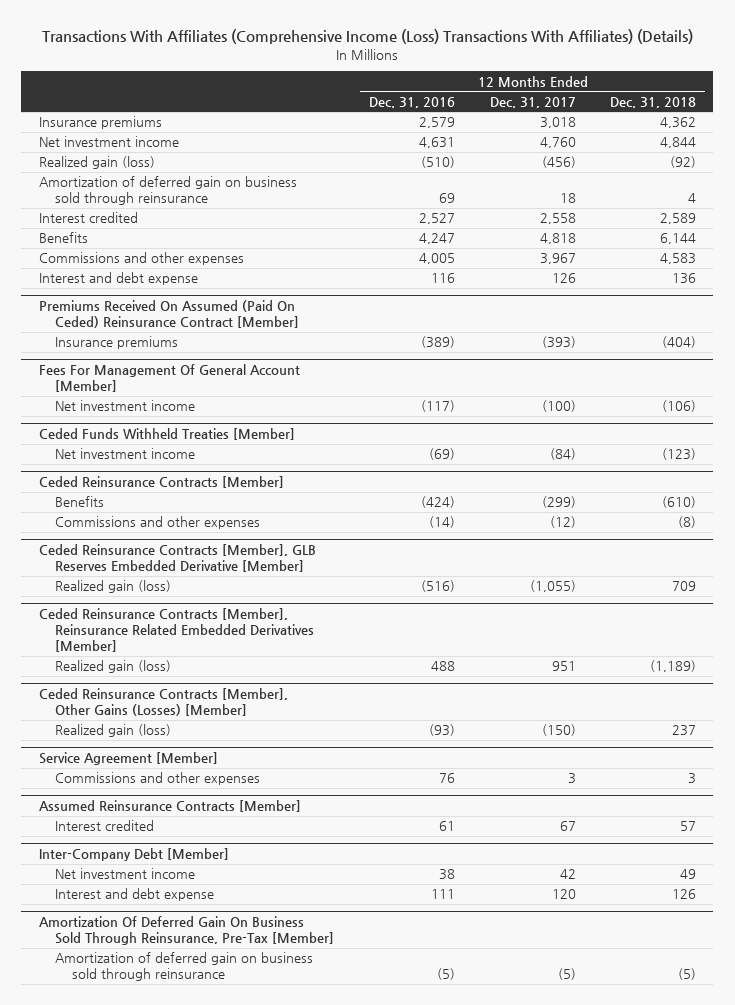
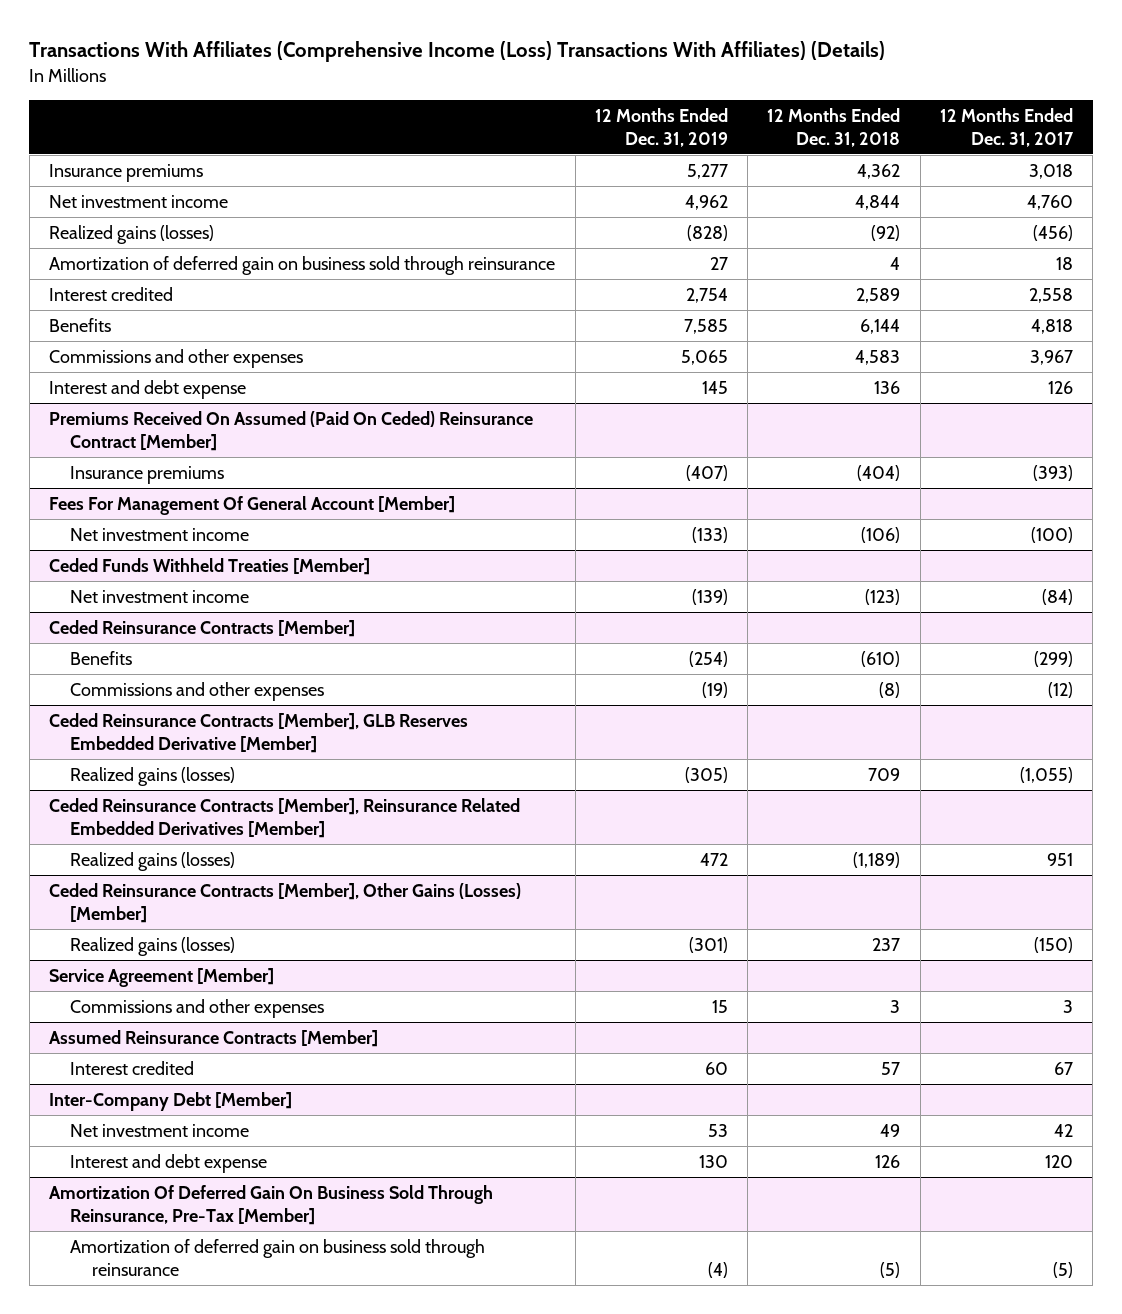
- | 12 Months Ended Dec. 31, 2016 | 12 Months Ended Dec. 31, 2017 | 12 Months Ended Dec. 31, 2018
+ | 12 Months Ended Dec. 31, 2019 | 12 Months Ended Dec. 31, 2018 | 12 Months Ended Dec. 31, 2017
- Realized gain (loss) | (510) | (456) | (92)
+ Realized gains (losses) | (828) | (92) | (456)
@ Ceded Reinsurance Contracts [Member], GLB Reserves Embedded Derivative [Member]
- Realized gain (loss) | (516) | (1,055) | 709
+ Realized gains (losses) | (305) | 709 | (1,055)
@ Ceded Reinsurance Contracts [Member], Reinsurance Related Embedded Derivatives [Member]
- Realized gain (loss) | 488 | 951 | (1,189)
+ Realized gains (losses) | 472 | (1,189) | 951
@ Ceded Reinsurance Contracts [Member], Other Gains (Losses) [Member]
- Realized gain (loss) | (93) | (150) | 237
+ Realized gains (losses) | (301) | 237 | (150)

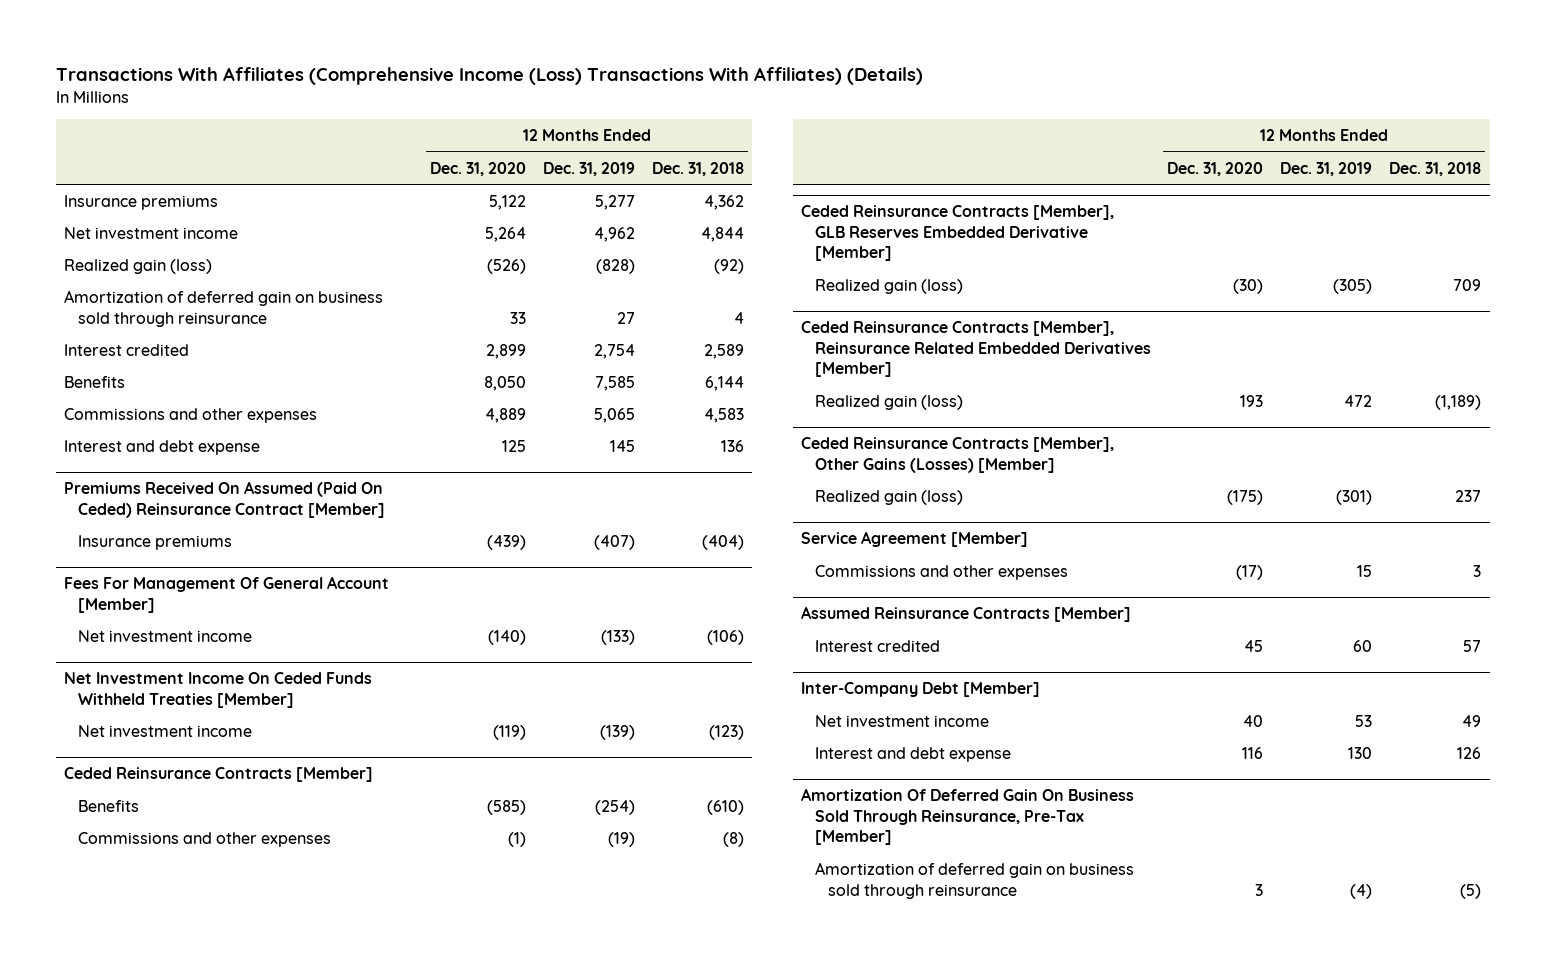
- | 12 Months Ended Dec. 31, 2019 | 12 Months Ended Dec. 31, 2018 | 12 Months Ended Dec. 31, 2017
+ | 12 Months Ended Dec. 31, 2020 | 12 Months Ended Dec. 31, 2019 | 12 Months Ended Dec. 31, 2018
- Realized gains (losses) | (828) | (92) | (456)
+ Realized gain (loss) | (526) | (828) | (92)
- Ceded Funds Withheld Treaties [Member]
+ Net Investment Income On Ceded Funds Withheld Treaties [Member]
@ Ceded Reinsurance Contracts [Member], GLB Reserves Embedded Derivative [Member]
- Realized gains (losses) | (305) | 709 | (1,055)
+ Realized gain (loss) | (30) | (305) | 709
@ Ceded Reinsurance Contracts [Member], Reinsurance Related Embedded Derivatives [Member]
- Realized gains (losses) | 472 | (1,189) | 951
+ Realized gain (loss) | 193 | 472 | (1,189)
@ Ceded Reinsurance Contracts [Member], Other Gains (Losses) [Member]
- Realized gains (losses) | (301) | 237 | (150)
+ Realized gain (loss) | (175) | (301) | 237

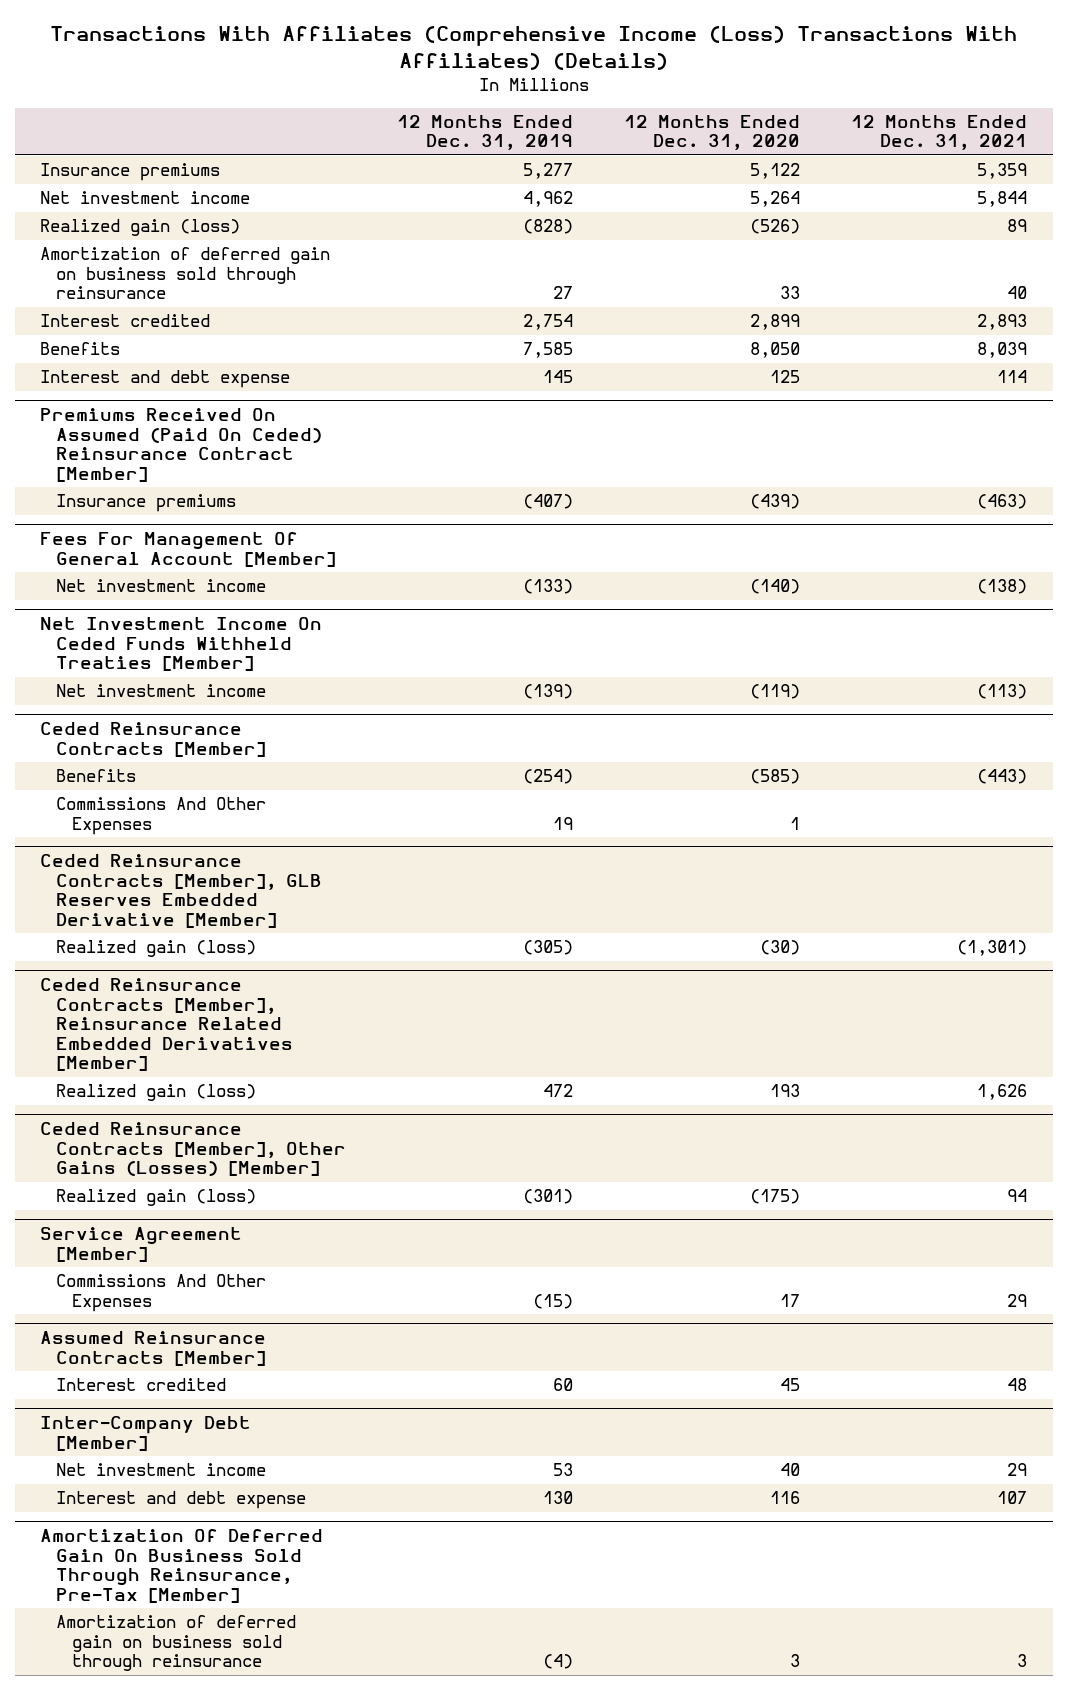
- | 12 Months Ended Dec. 31, 2020 | 12 Months Ended Dec. 31, 2019 | 12 Months Ended Dec. 31, 2018
+ | 12 Months Ended Dec. 31, 2019 | 12 Months Ended Dec. 31, 2020 | 12 Months Ended Dec. 31, 2021
- Commissions and other expenses | 4,889 | 5,065 | 4,583
@ Ceded Reinsurance Contracts [Member]
- Commissions and other expenses | (1) | (19) | (8)
+ Commissions And Other Expenses | 19 | 1 |
@ Service Agreement [Member]
- Commissions and other expenses | (17) | 15 | 3
+ Commissions And Other Expenses | (15) | 17 | 29

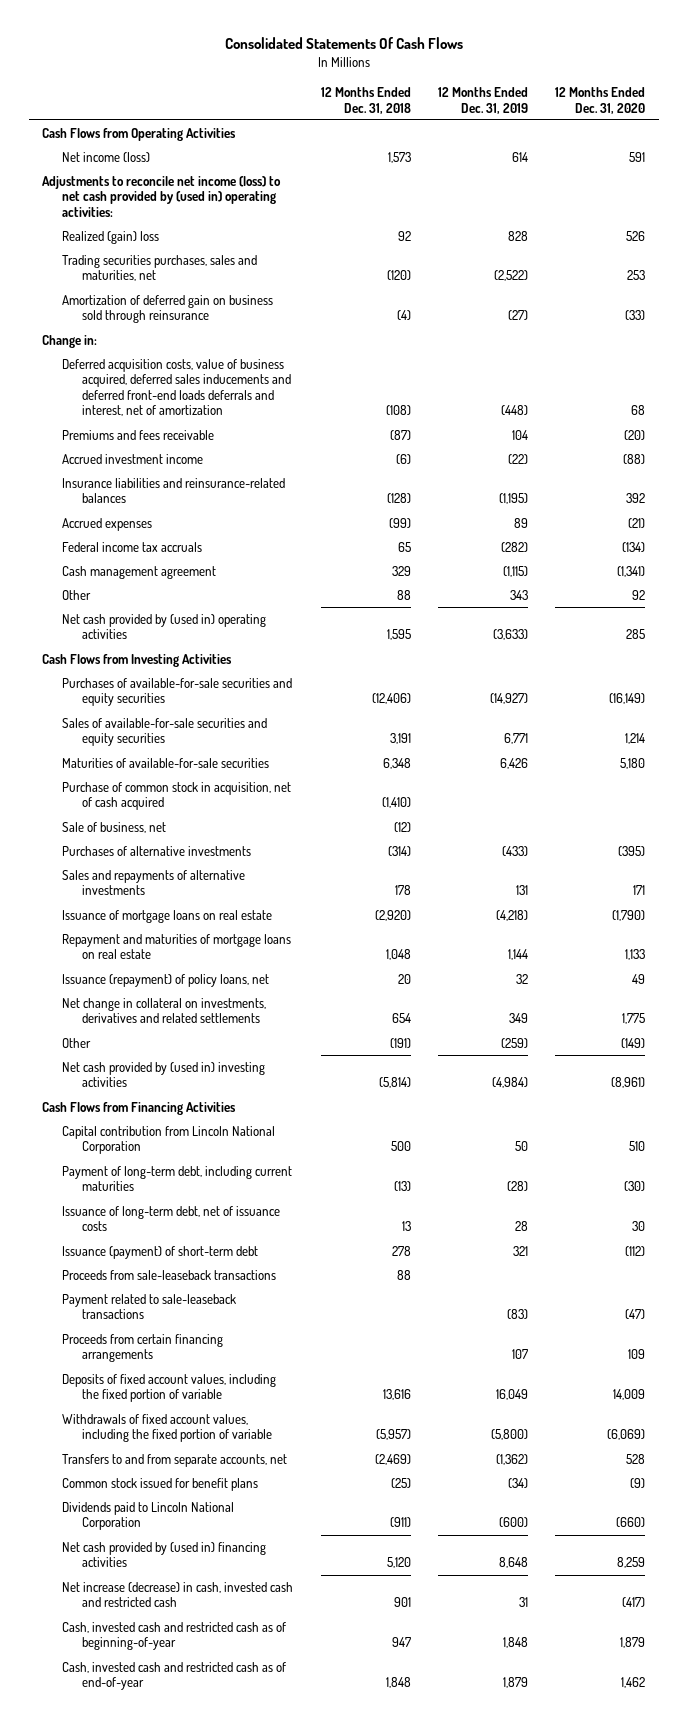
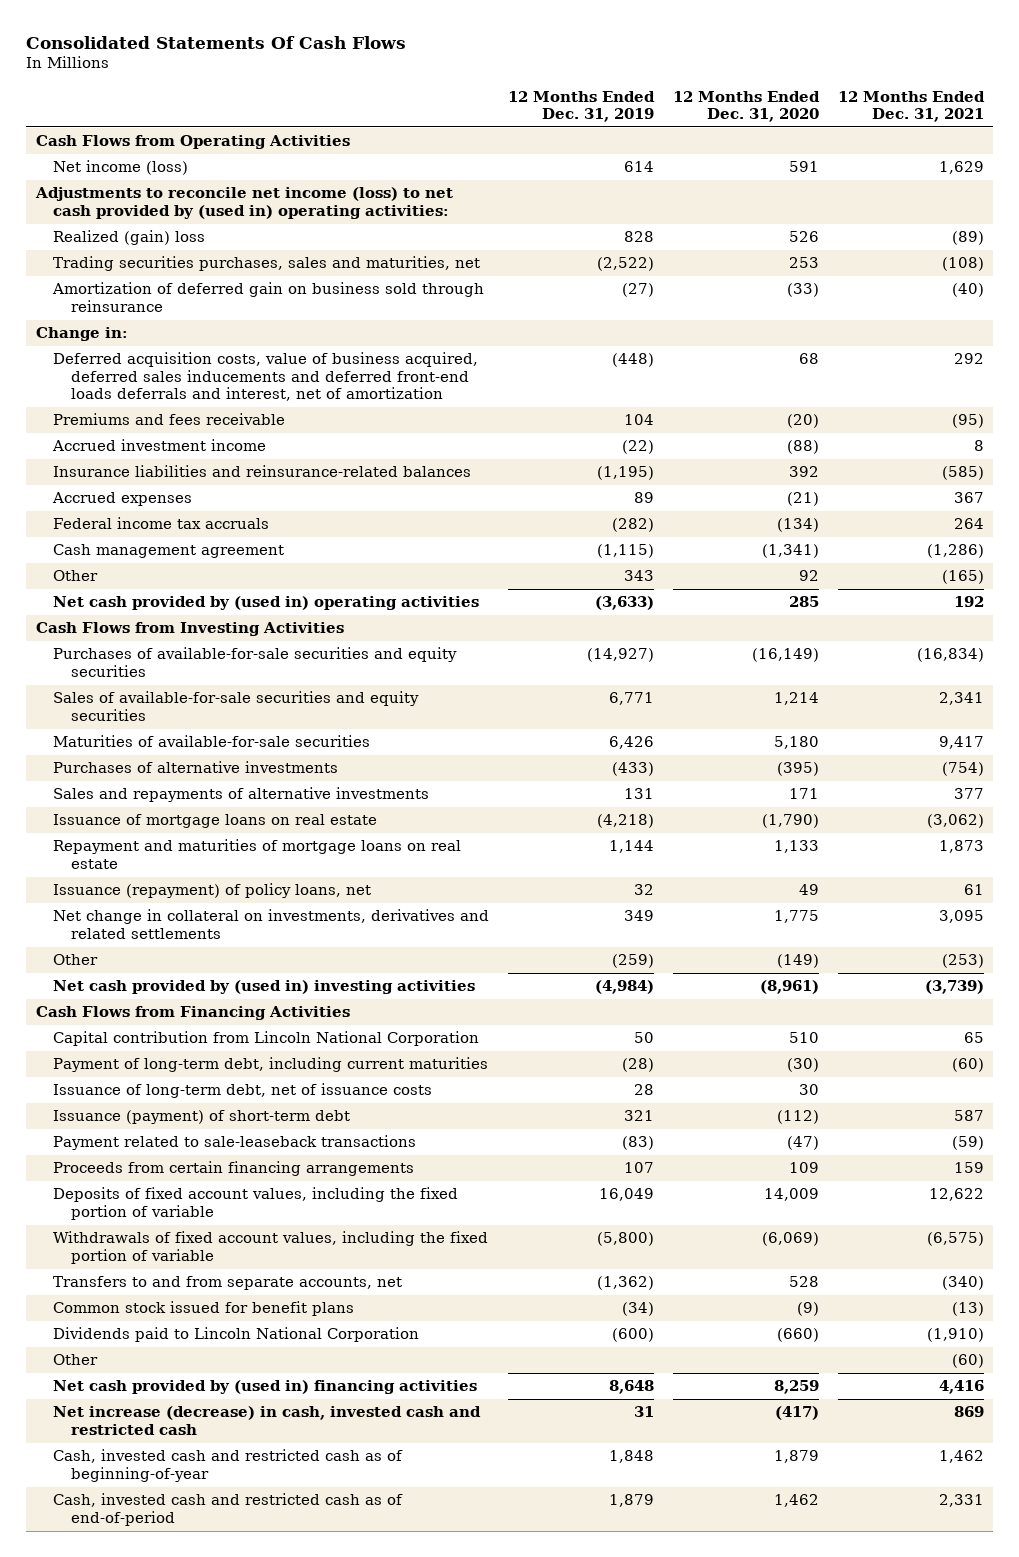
- | 12 Months Ended Dec. 31, 2018 | 12 Months Ended Dec. 31, 2019 | 12 Months Ended Dec. 31, 2020
+ | 12 Months Ended Dec. 31, 2019 | 12 Months Ended Dec. 31, 2020 | 12 Months Ended Dec. 31, 2021
- Purchase of common stock in acquisition, net of cash acquired | (1,410) | |
- Sale of business, net | (12) | |
- Proceeds from sale-leaseback transactions | 88 | |
+ Other | | | (60)
- Cash, invested cash and restricted cash as of end-of-year | 1,848 | 1,879 | 1,462
+ Cash, invested cash and restricted cash as of end-of-period | 1,879 | 1,462 | 2,331

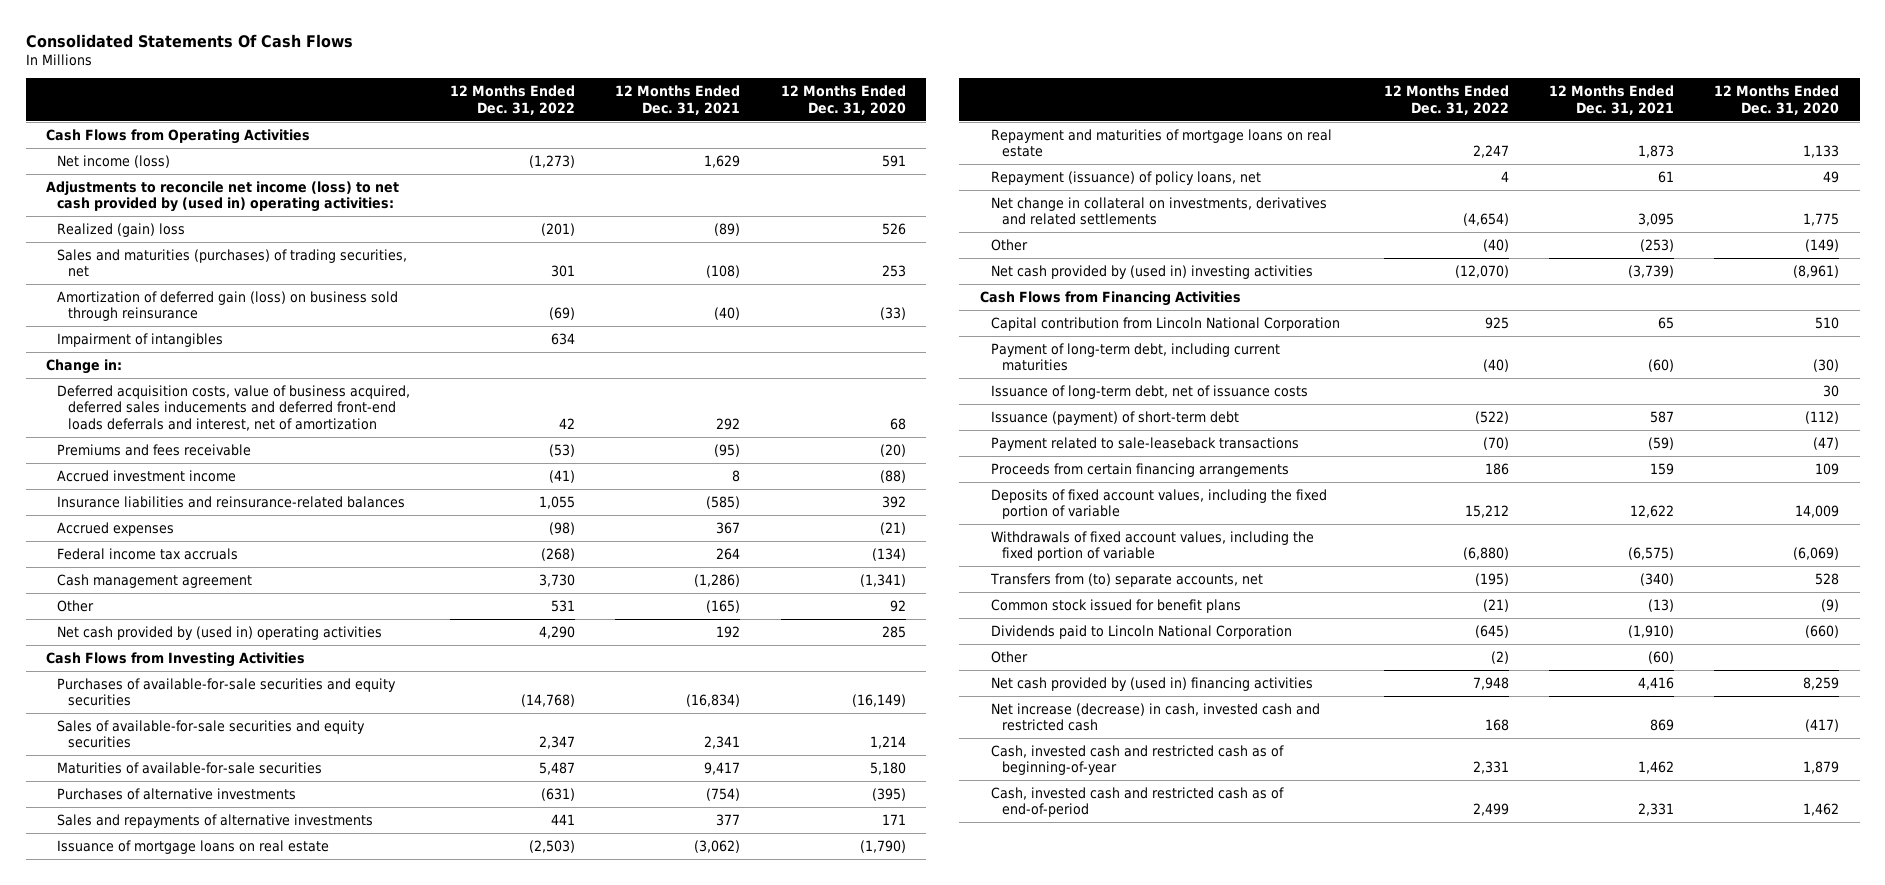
- | 12 Months Ended Dec. 31, 2019 | 12 Months Ended Dec. 31, 2020 | 12 Months Ended Dec. 31, 2021
+ | 12 Months Ended Dec. 31, 2022 | 12 Months Ended Dec. 31, 2021 | 12 Months Ended Dec. 31, 2020
- Trading securities purchases, sales and maturities, net | (2,522) | 253 | (108)
- Amortization of deferred gain on business sold through reinsurance | (27) | (33) | (40)
+ Sales and maturities (purchases) of trading securities, net | 301 | (108) | 253
+ Amortization of deferred gain (loss) on business sold through reinsurance | (69) | (40) | (33)
+ Impairment of intangibles | 634 | |
- Issuance (repayment) of policy loans, net | 32 | 49 | 61
+ Repayment (issuance) of policy loans, net | 4 | 61 | 49
- Transfers to and from separate accounts, net | (1,362) | 528 | (340)
+ Transfers from (to) separate accounts, net | (195) | (340) | 528

